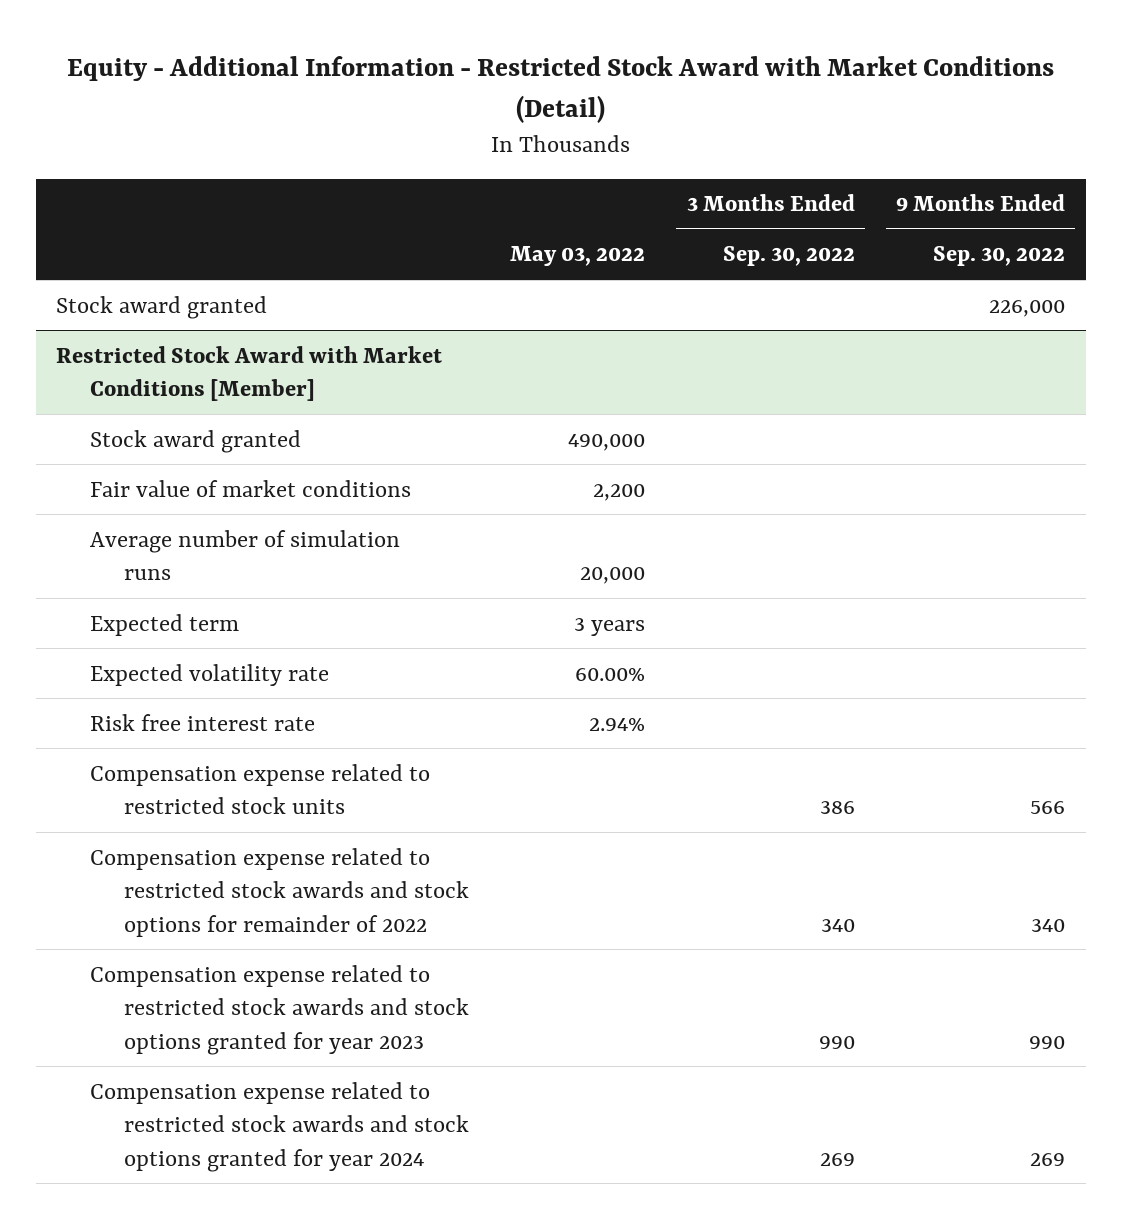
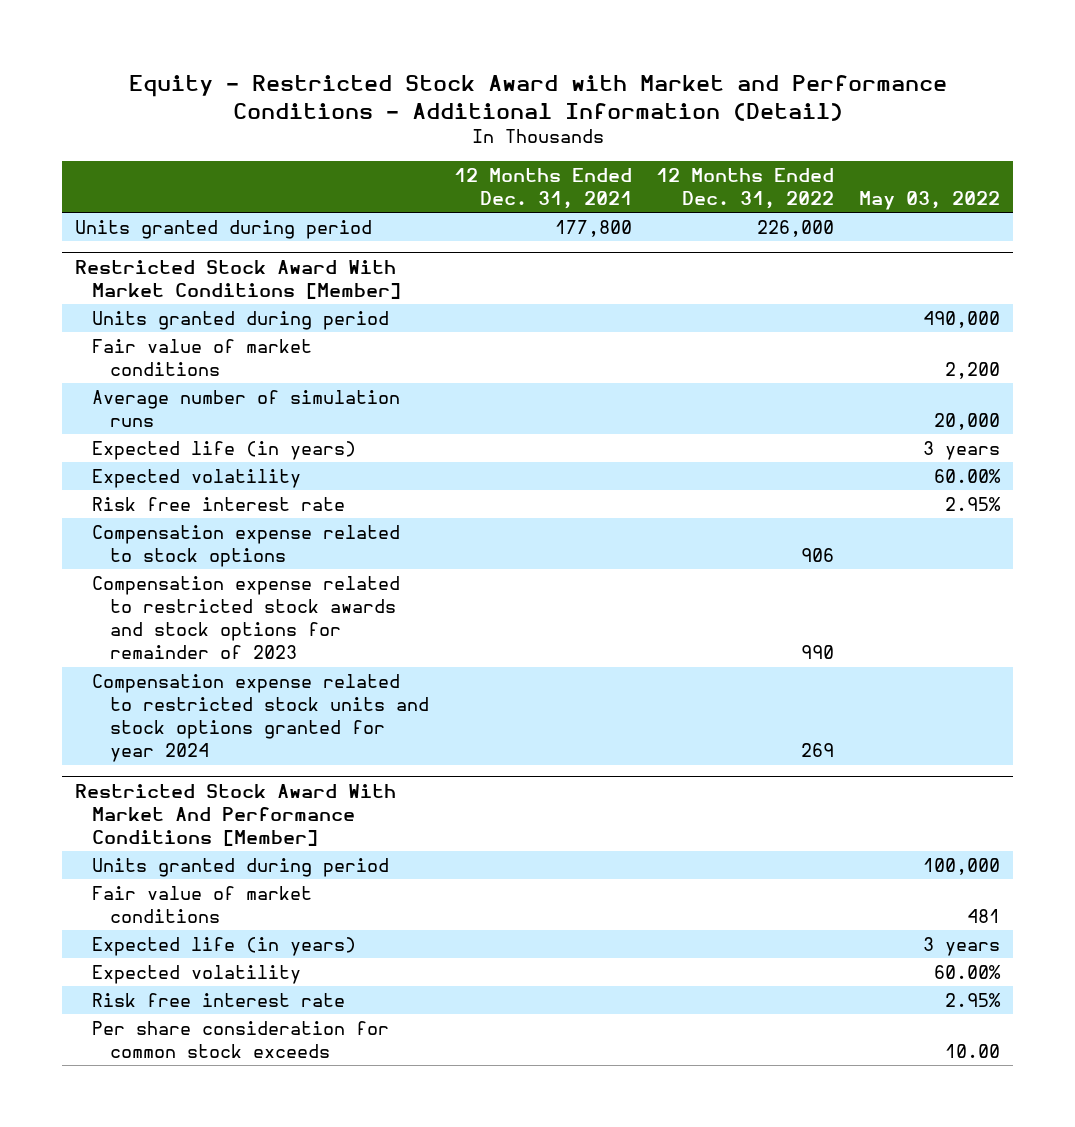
- Equity - Additional Information - Restricted Stock Award with Market Conditions (Detail)
+ Equity - Restricted Stock Award with Market and Performance Conditions - Additional Information (Detail)
- | May 03, 2022 | 3 Months Ended Sep. 30, 2022 | 9 Months Ended Sep. 30, 2022
+ | 12 Months Ended Dec. 31, 2021 | 12 Months Ended Dec. 31, 2022 | May 03, 2022
- Stock award granted | | | 226,000
- Restricted Stock Award with Market Conditions [Member]
- Stock award granted | 490,000 | |
+ Units granted during period | 177,800 | 226,000 |
+ Restricted Stock Award With Market Conditions [Member]
+ Units granted during period | | | 490,000
- Expected term | 3 years | |
- Expected volatility rate | 60.00% | |
- Risk free interest rate | 2.94% | |
- Compensation expense related to restricted stock units | | 386 | 566
- Compensation expense related to restricted stock awards and stock options for remainder of 2022 | | 340 | 340
- Compensation expense related to restricted stock awards and stock options granted for year 2023 | | 990 | 990
- Compensation expense related to restricted stock awards and stock options granted for year 2024 | | 269 | 269
+ Expected life (in years) | | | 3 years
+ Expected volatility | | | 60.00%
+ Risk free interest rate | | | 2.95%
+ Compensation expense related to stock options | | 906 |
+ Compensation expense related to restricted stock awards and stock options for remainder of 2023 | | 990 |
+ Compensation expense related to restricted stock units and stock options granted for year 2024 | | 269 |
+ Restricted Stock Award With Market And Performance Conditions [Member]
+ Units granted during period | | | 100,000
+ Fair value of market conditions | | | 481
+ Expected life (in years) | | | 3 years
+ Expected volatility | | | 60.00%
+ Risk free interest rate | | | 2.95%
+ Per share consideration for common stock exceeds | | | 10.00

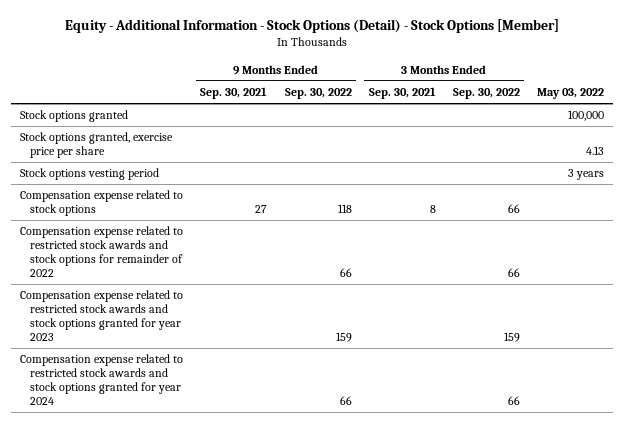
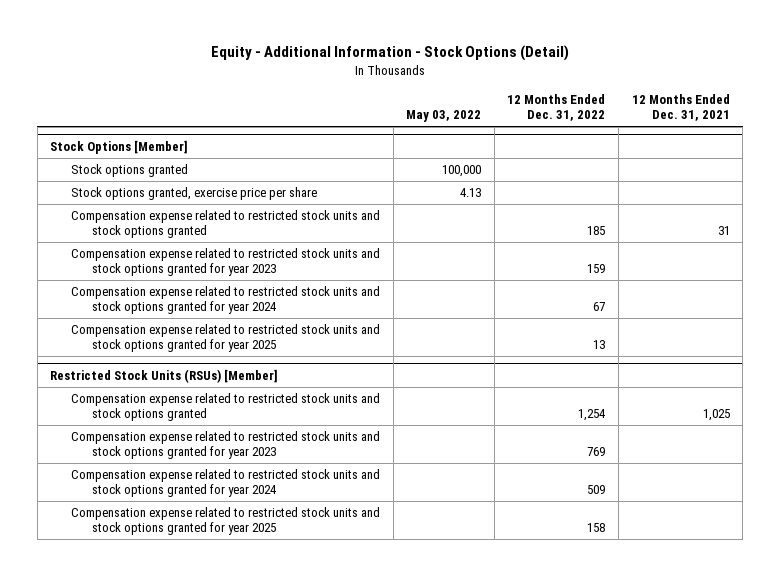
- Equity - Additional Information - Stock Options (Detail) - Stock Options [Member]
+ Equity - Additional Information - Stock Options (Detail)
- | 9 Months Ended Sep. 30, 2021 | 9 Months Ended Sep. 30, 2022 | 3 Months Ended Sep. 30, 2021 | 3 Months Ended Sep. 30, 2022 | May 03, 2022
+ | May 03, 2022 | 12 Months Ended Dec. 31, 2022 | 12 Months Ended Dec. 31, 2021
+ Stock Options [Member]
- Stock options vesting period | | | | | 3 years
- Compensation expense related to stock options | 27 | 118 | 8 | 66 |
- Compensation expense related to restricted stock awards and stock options for remainder of 2022 | | 66 | | 66 |
- Compensation expense related to restricted stock awards and stock options granted for year 2023 | | 159 | | 159 |
- Compensation expense related to restricted stock awards and stock options granted for year 2024 | | 66 | | 66 |
+ Compensation expense related to restricted stock units and stock options granted | | 185 | 31
+ Compensation expense related to restricted stock units and stock options granted for year 2023 | | 159 |
+ Compensation expense related to restricted stock units and stock options granted for year 2024 | | 67 |
+ Compensation expense related to restricted stock units and stock options granted for year 2025 | | 13 |
+ Restricted Stock Units (RSUs) [Member]
+ Compensation expense related to restricted stock units and stock options granted | | 1,254 | 1,025
+ Compensation expense related to restricted stock units and stock options granted for year 2023 | | 769 |
+ Compensation expense related to restricted stock units and stock options granted for year 2024 | | 509 |
+ Compensation expense related to restricted stock units and stock options granted for year 2025 | | 158 |

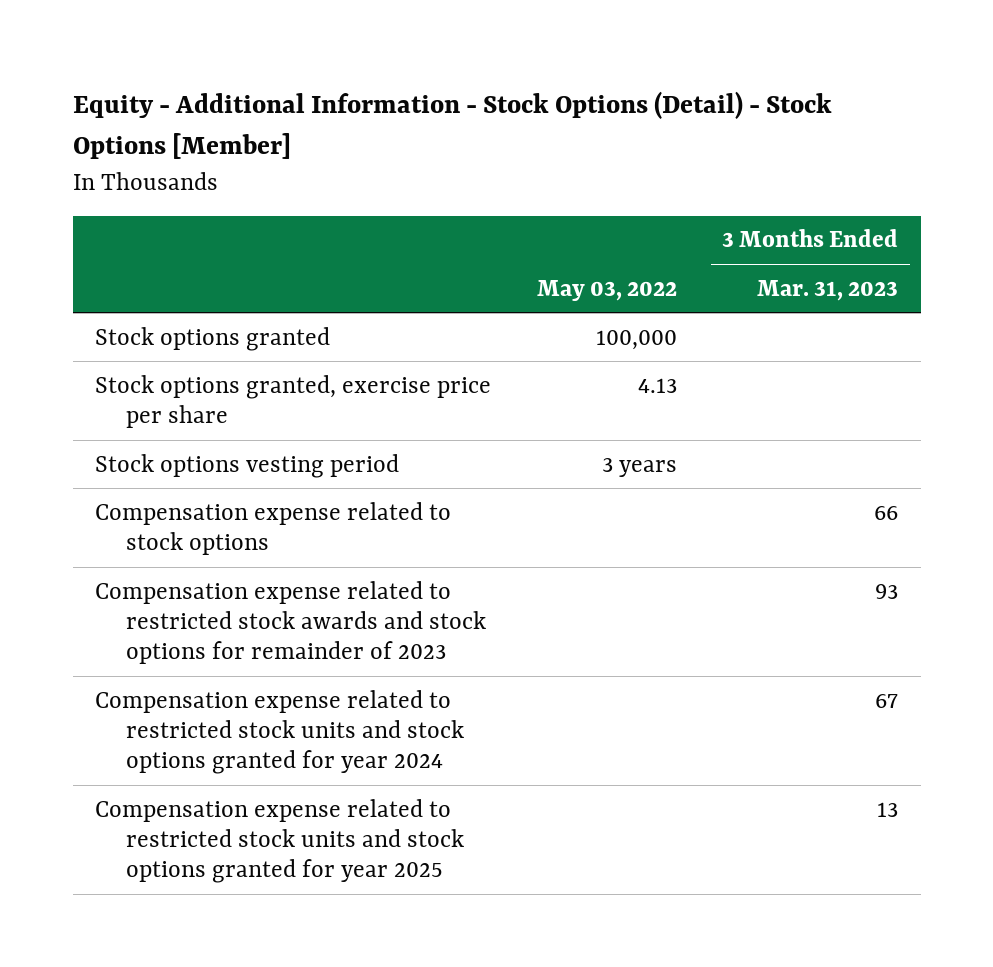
- Equity - Additional Information - Stock Options (Detail)
+ Equity - Additional Information - Stock Options (Detail) - Stock Options [Member]
- | May 03, 2022 | 12 Months Ended Dec. 31, 2022 | 12 Months Ended Dec. 31, 2021
+ | May 03, 2022 | 3 Months Ended Mar. 31, 2023
- Stock Options [Member]
- Compensation expense related to restricted stock units and stock options granted | | 185 | 31
- Compensation expense related to restricted stock units and stock options granted for year 2023 | | 159 |
+ Stock options vesting period | 3 years |
+ Compensation expense related to stock options | | 66
+ Compensation expense related to restricted stock awards and stock options for remainder of 2023 | | 93
- Restricted Stock Units (RSUs) [Member]
- Compensation expense related to restricted stock units and stock options granted | | 1,254 | 1,025
- Compensation expense related to restricted stock units and stock options granted for year 2023 | | 769 |
- Compensation expense related to restricted stock units and stock options granted for year 2024 | | 509 |
- Compensation expense related to restricted stock units and stock options granted for year 2025 | | 158 |

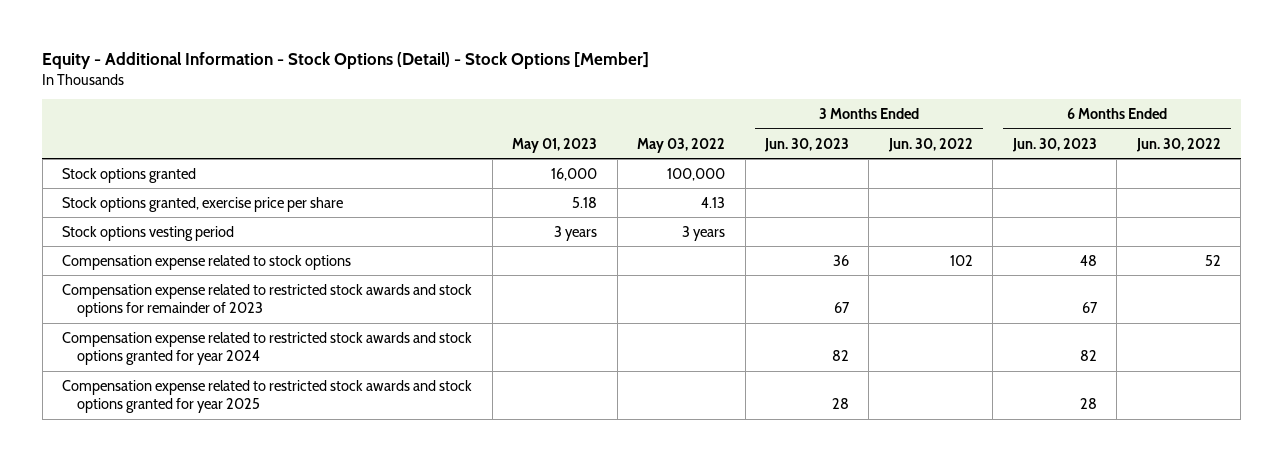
- | May 03, 2022 | 3 Months Ended Mar. 31, 2023
+ | May 01, 2023 | May 03, 2022 | 3 Months Ended Jun. 30, 2023 | 3 Months Ended Jun. 30, 2022 | 6 Months Ended Jun. 30, 2023 | 6 Months Ended Jun. 30, 2022
- Compensation expense related to restricted stock units and stock options granted for year 2024 | | 67
- Compensation expense related to restricted stock units and stock options granted for year 2025 | | 13
+ Compensation expense related to restricted stock awards and stock options granted for year 2024 | | | 82 | | 82 |
+ Compensation expense related to restricted stock awards and stock options granted for year 2025 | | | 28 | | 28 |

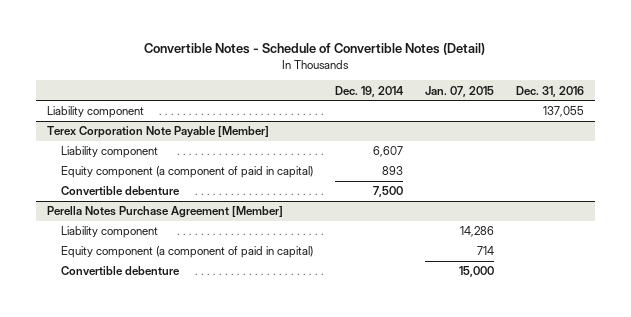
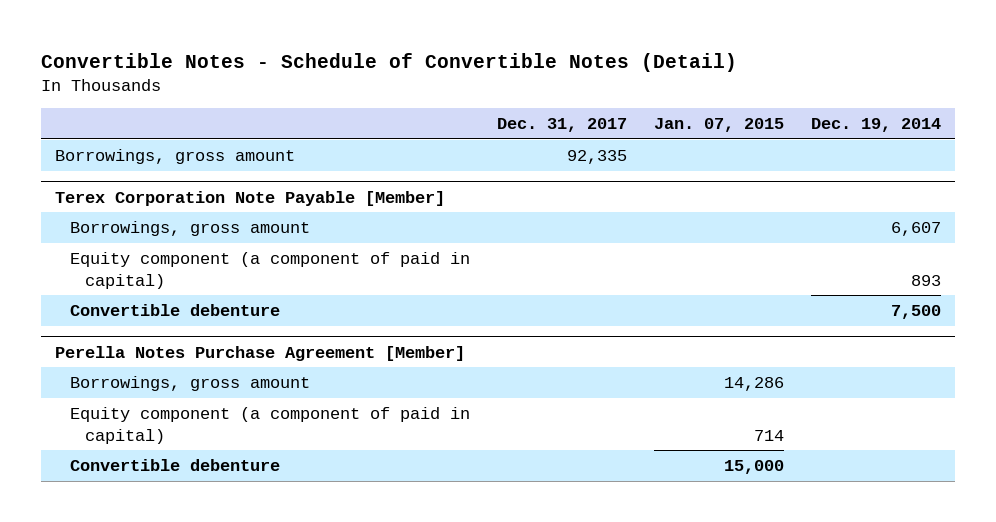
- | Dec. 19, 2014 | Jan. 07, 2015 | Dec. 31, 2016
+ | Dec. 31, 2017 | Jan. 07, 2015 | Dec. 19, 2014
- Liability component | | | 137,055
+ Borrowings, gross amount | 92,335 | |
@ Terex Corporation Note Payable [Member]
- Liability component | 6,607 | |
+ Borrowings, gross amount | | | 6,607
@ Perella Notes Purchase Agreement [Member]
- Liability component | | 14,286 |
+ Borrowings, gross amount | | 14,286 |

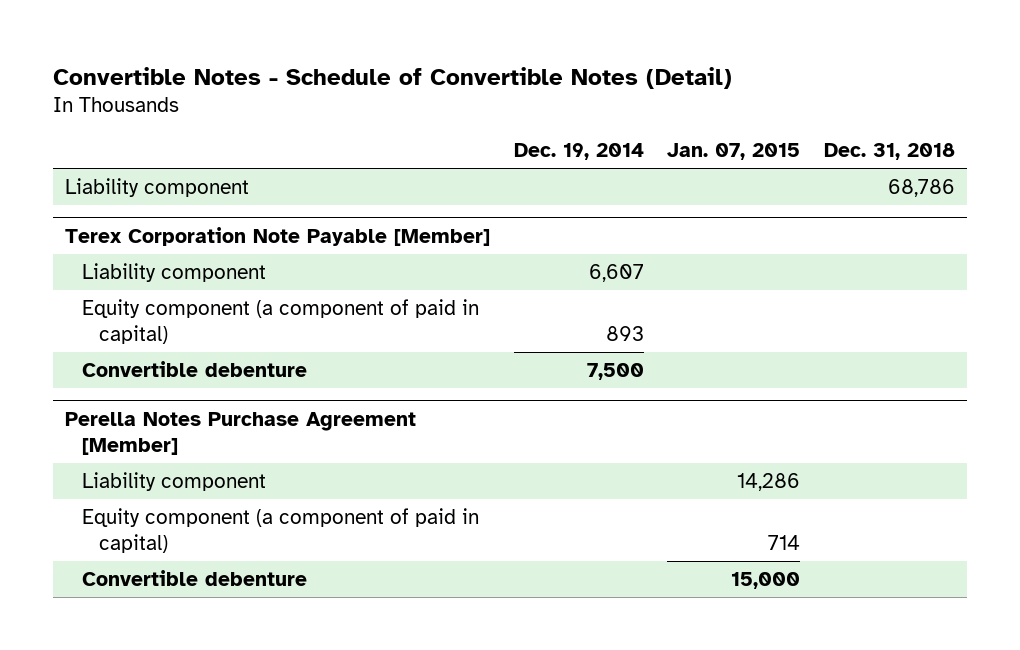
- | Dec. 31, 2017 | Jan. 07, 2015 | Dec. 19, 2014
+ | Dec. 19, 2014 | Jan. 07, 2015 | Dec. 31, 2018
- Borrowings, gross amount | 92,335 | |
+ Liability component | | | 68,786
@ Terex Corporation Note Payable [Member]
- Borrowings, gross amount | | | 6,607
+ Liability component | 6,607 | |
@ Perella Notes Purchase Agreement [Member]
- Borrowings, gross amount | | 14,286 |
+ Liability component | | 14,286 |

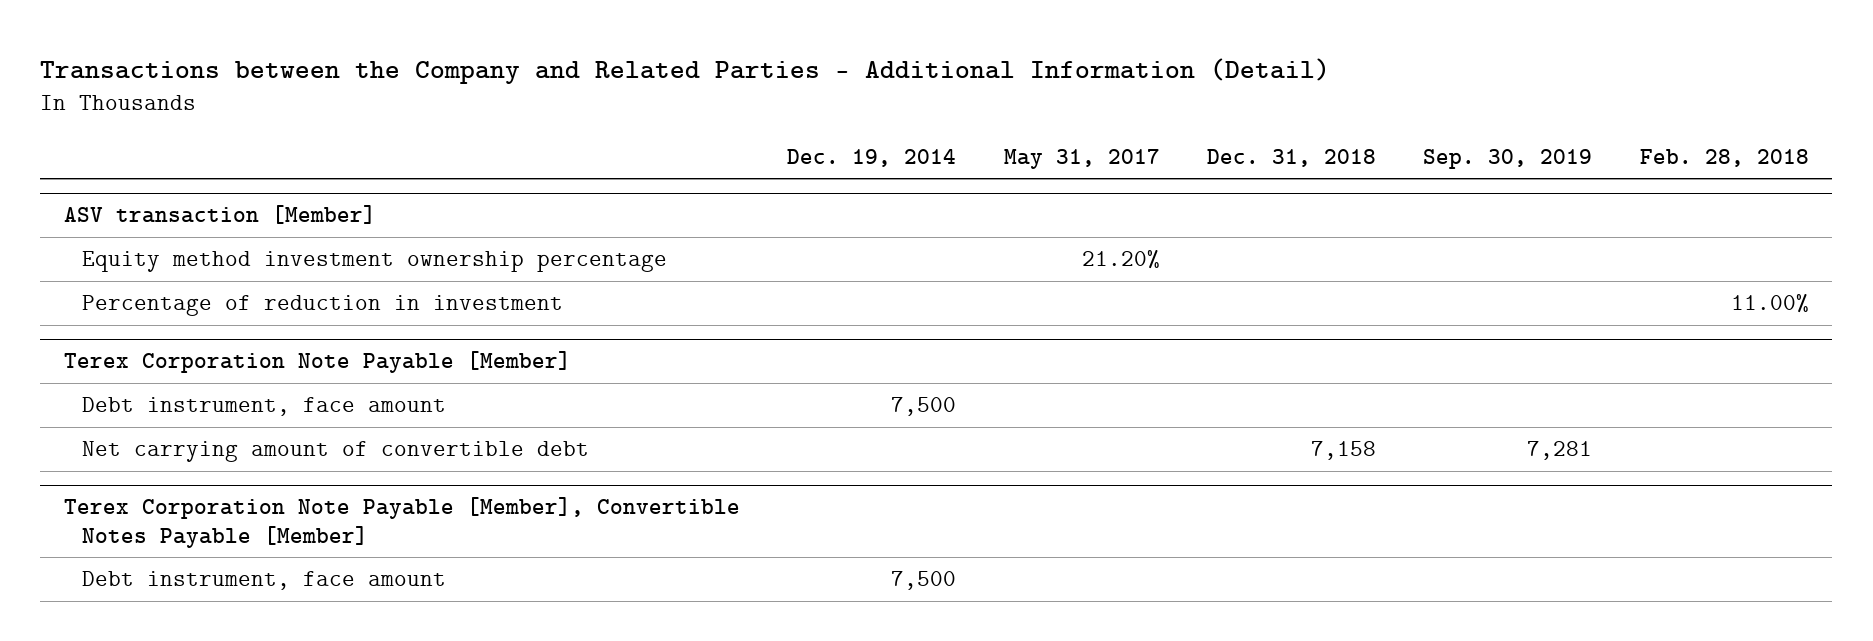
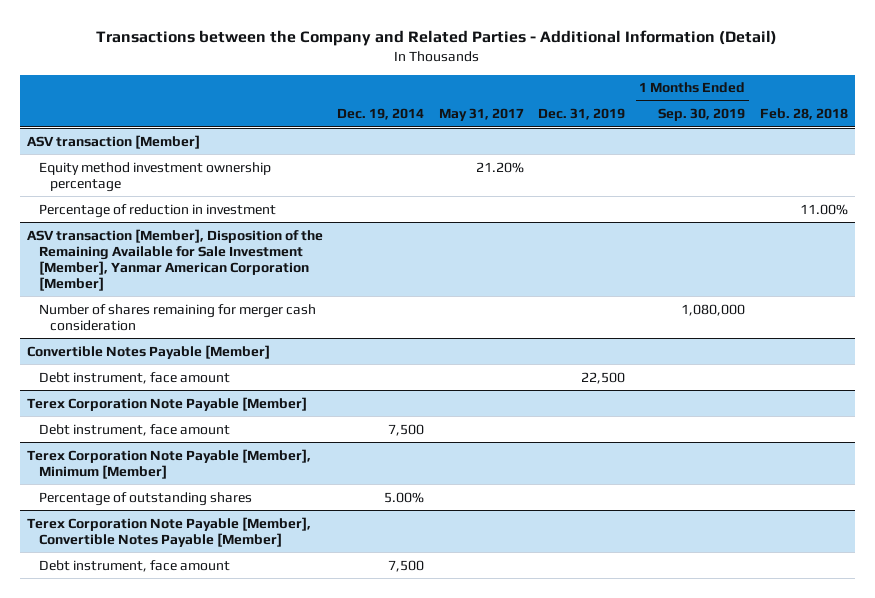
- | Dec. 19, 2014 | May 31, 2017 | Dec. 31, 2018 | Sep. 30, 2019 | Feb. 28, 2018
+ | Dec. 19, 2014 | May 31, 2017 | Dec. 31, 2019 | 1 Months Ended Sep. 30, 2019 | Feb. 28, 2018
+ ASV transaction [Member], Disposition of the Remaining Available for Sale Investment [Member], Yanmar American Corporation [Member]
+ Number of shares remaining for merger cash consideration | | | | 1,080,000 |
+ Convertible Notes Payable [Member]
+ Debt instrument, face amount | | | 22,500 | |
@ Terex Corporation Note Payable [Member]
- Net carrying amount of convertible debt | | | 7,158 | 7,281 |
+ Terex Corporation Note Payable [Member], Minimum [Member]
+ Percentage of outstanding shares | 5.00% | | | |

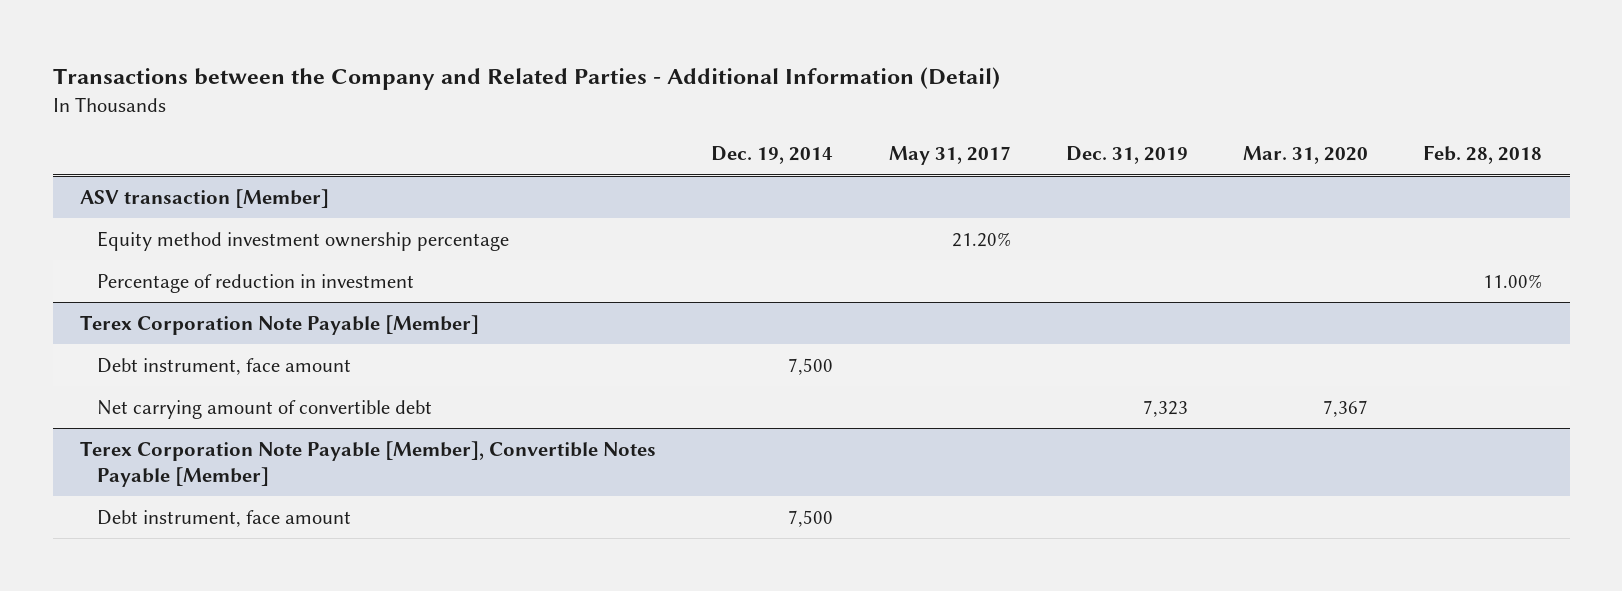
- | Dec. 19, 2014 | May 31, 2017 | Dec. 31, 2019 | 1 Months Ended Sep. 30, 2019 | Feb. 28, 2018
+ | Dec. 19, 2014 | May 31, 2017 | Dec. 31, 2019 | Mar. 31, 2020 | Feb. 28, 2018
- ASV transaction [Member], Disposition of the Remaining Available for Sale Investment [Member], Yanmar American Corporation [Member]
- Number of shares remaining for merger cash consideration | | | | 1,080,000 |
- Convertible Notes Payable [Member]
- Debt instrument, face amount | | | 22,500 | |
- Terex Corporation Note Payable [Member], Minimum [Member]
- Percentage of outstanding shares | 5.00% | | | |
@ Terex Corporation Note Payable [Member]
+ Net carrying amount of convertible debt | | | 7,323 | 7,367 |

